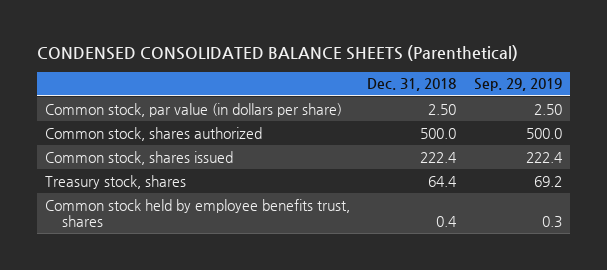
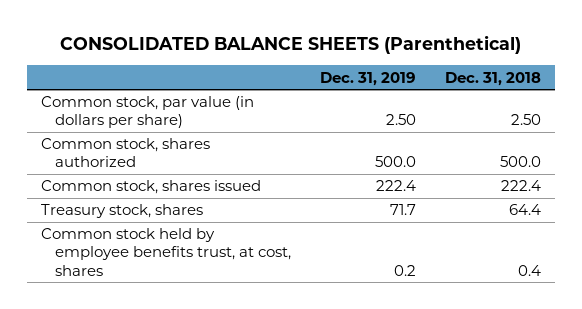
- CONDENSED CONSOLIDATED BALANCE SHEETS (Parenthetical)
+ CONSOLIDATED BALANCE SHEETS (Parenthetical)
- | Dec. 31, 2018 | Sep. 29, 2019
+ | Dec. 31, 2019 | Dec. 31, 2018
- Common stock held by employee benefits trust, shares | 0.4 | 0.3
+ Common stock held by employee benefits trust, at cost, shares | 0.2 | 0.4

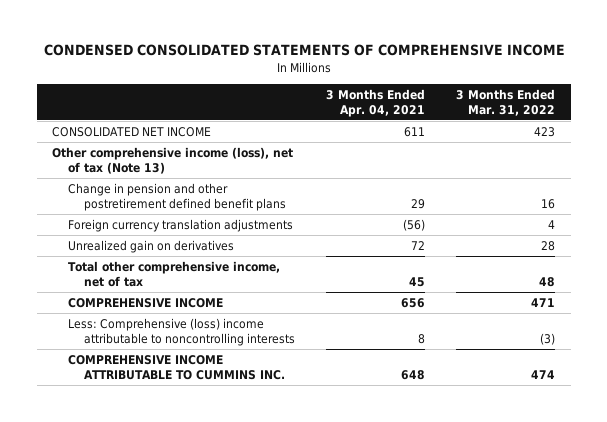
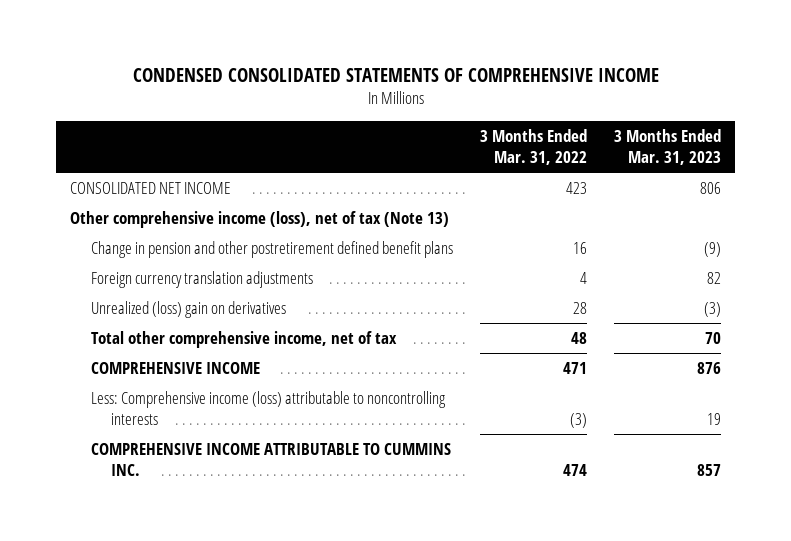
- | 3 Months Ended Apr. 04, 2021 | 3 Months Ended Mar. 31, 2022
+ | 3 Months Ended Mar. 31, 2022 | 3 Months Ended Mar. 31, 2023
- Unrealized gain on derivatives | 72 | 28
+ Unrealized (loss) gain on derivatives | 28 | (3)
- Less: Comprehensive (loss) income attributable to noncontrolling interests | 8 | (3)
+ Less: Comprehensive income (loss) attributable to noncontrolling interests | (3) | 19

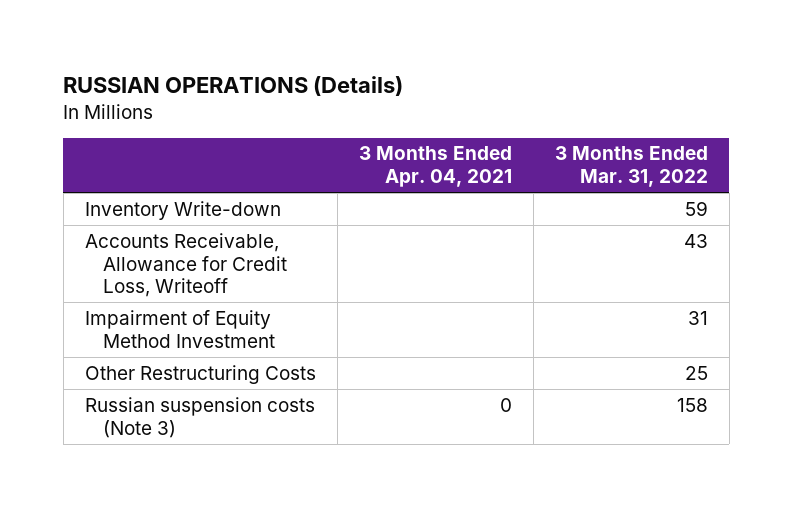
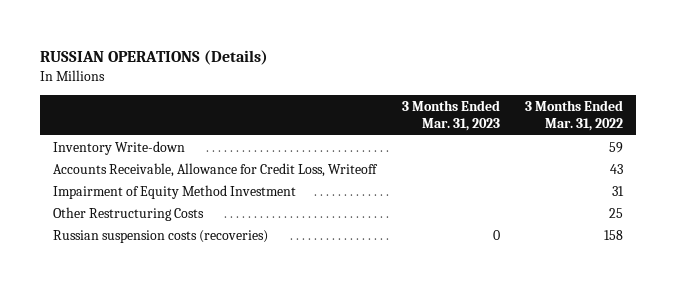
- | 3 Months Ended Apr. 04, 2021 | 3 Months Ended Mar. 31, 2022
+ | 3 Months Ended Mar. 31, 2023 | 3 Months Ended Mar. 31, 2022
- Russian suspension costs (Note 3) | 0 | 158
+ Russian suspension costs (recoveries) | 0 | 158

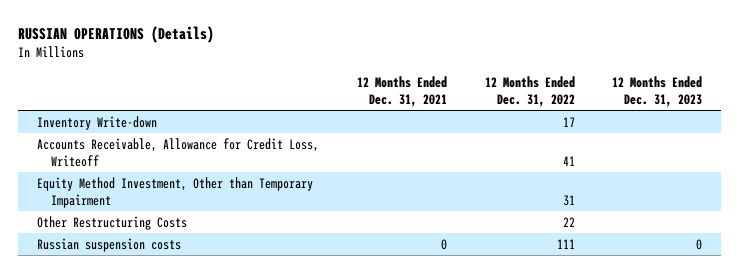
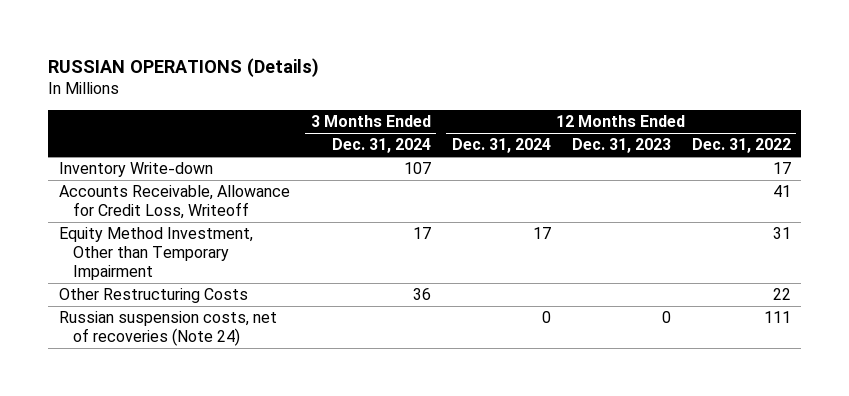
- | 12 Months Ended Dec. 31, 2021 | 12 Months Ended Dec. 31, 2022 | 12 Months Ended Dec. 31, 2023
+ | 3 Months Ended Dec. 31, 2024 | 12 Months Ended Dec. 31, 2024 | 12 Months Ended Dec. 31, 2023 | 12 Months Ended Dec. 31, 2022
- Russian suspension costs | 0 | 111 | 0
+ Russian suspension costs, net of recoveries (Note 24) | | 0 | 0 | 111

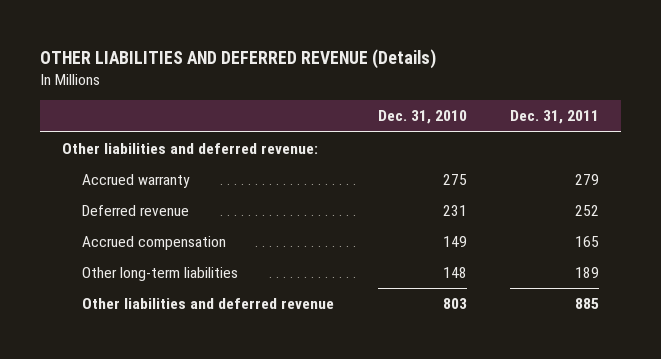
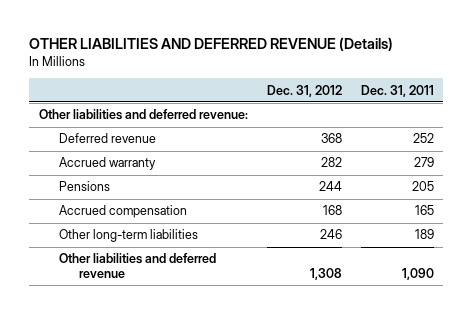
- | Dec. 31, 2010 | Dec. 31, 2011
+ | Dec. 31, 2012 | Dec. 31, 2011
moved down: Accrued warranty | 282 | 279
+ Pensions | 244 | 205
- Other liabilities and deferred revenue | 803 | 885
+ Other liabilities and deferred revenue | 1,308 | 1,090

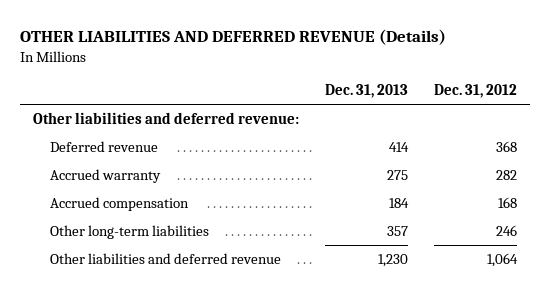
- | Dec. 31, 2012 | Dec. 31, 2011
+ | Dec. 31, 2013 | Dec. 31, 2012
- Pensions | 244 | 205
- Other liabilities and deferred revenue | 1,308 | 1,090
+ Other liabilities and deferred revenue | 1,230 | 1,064

